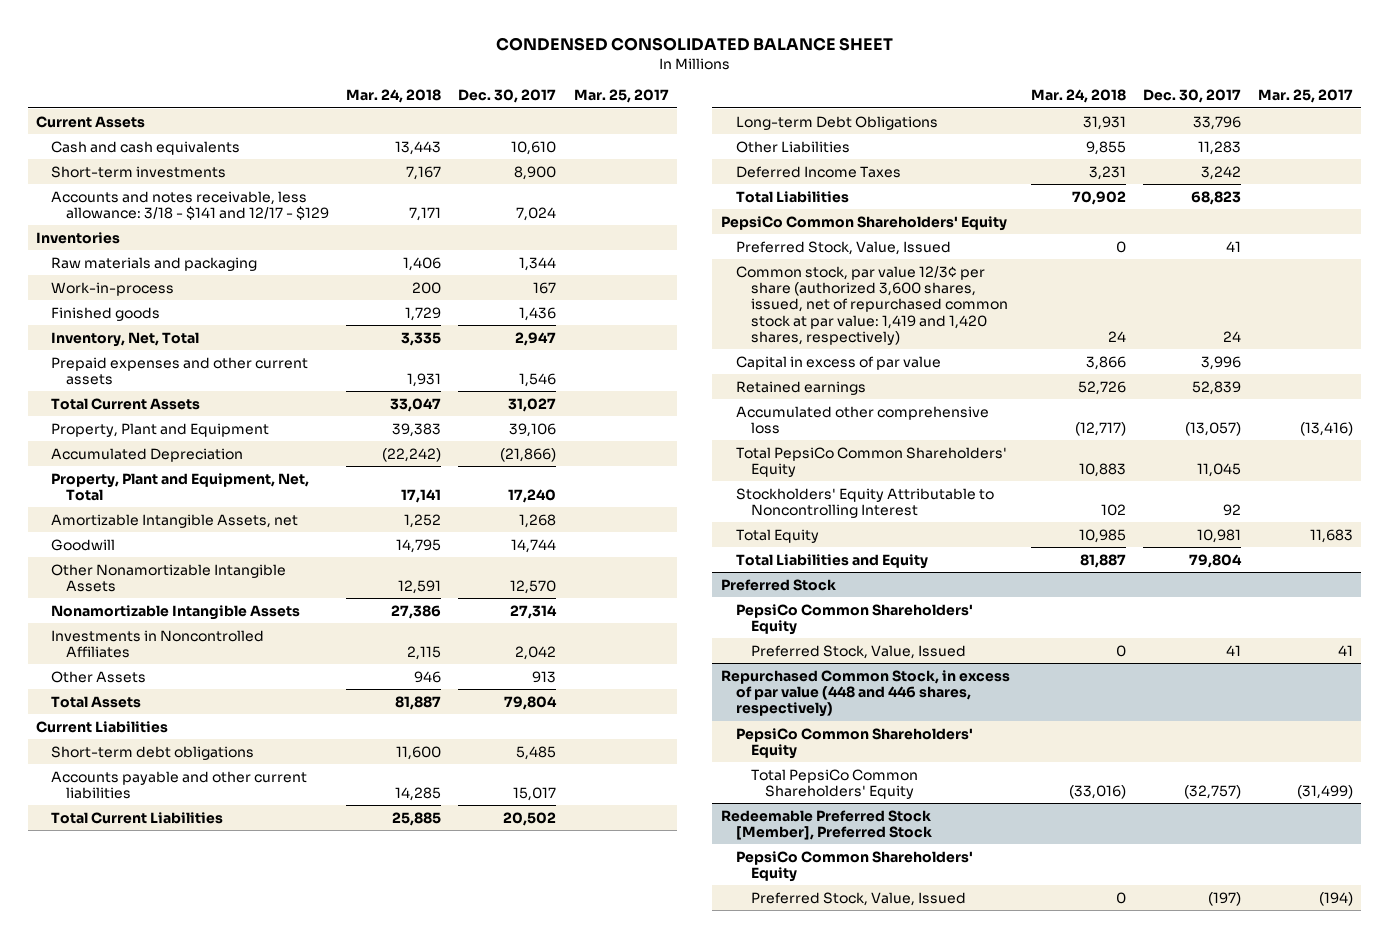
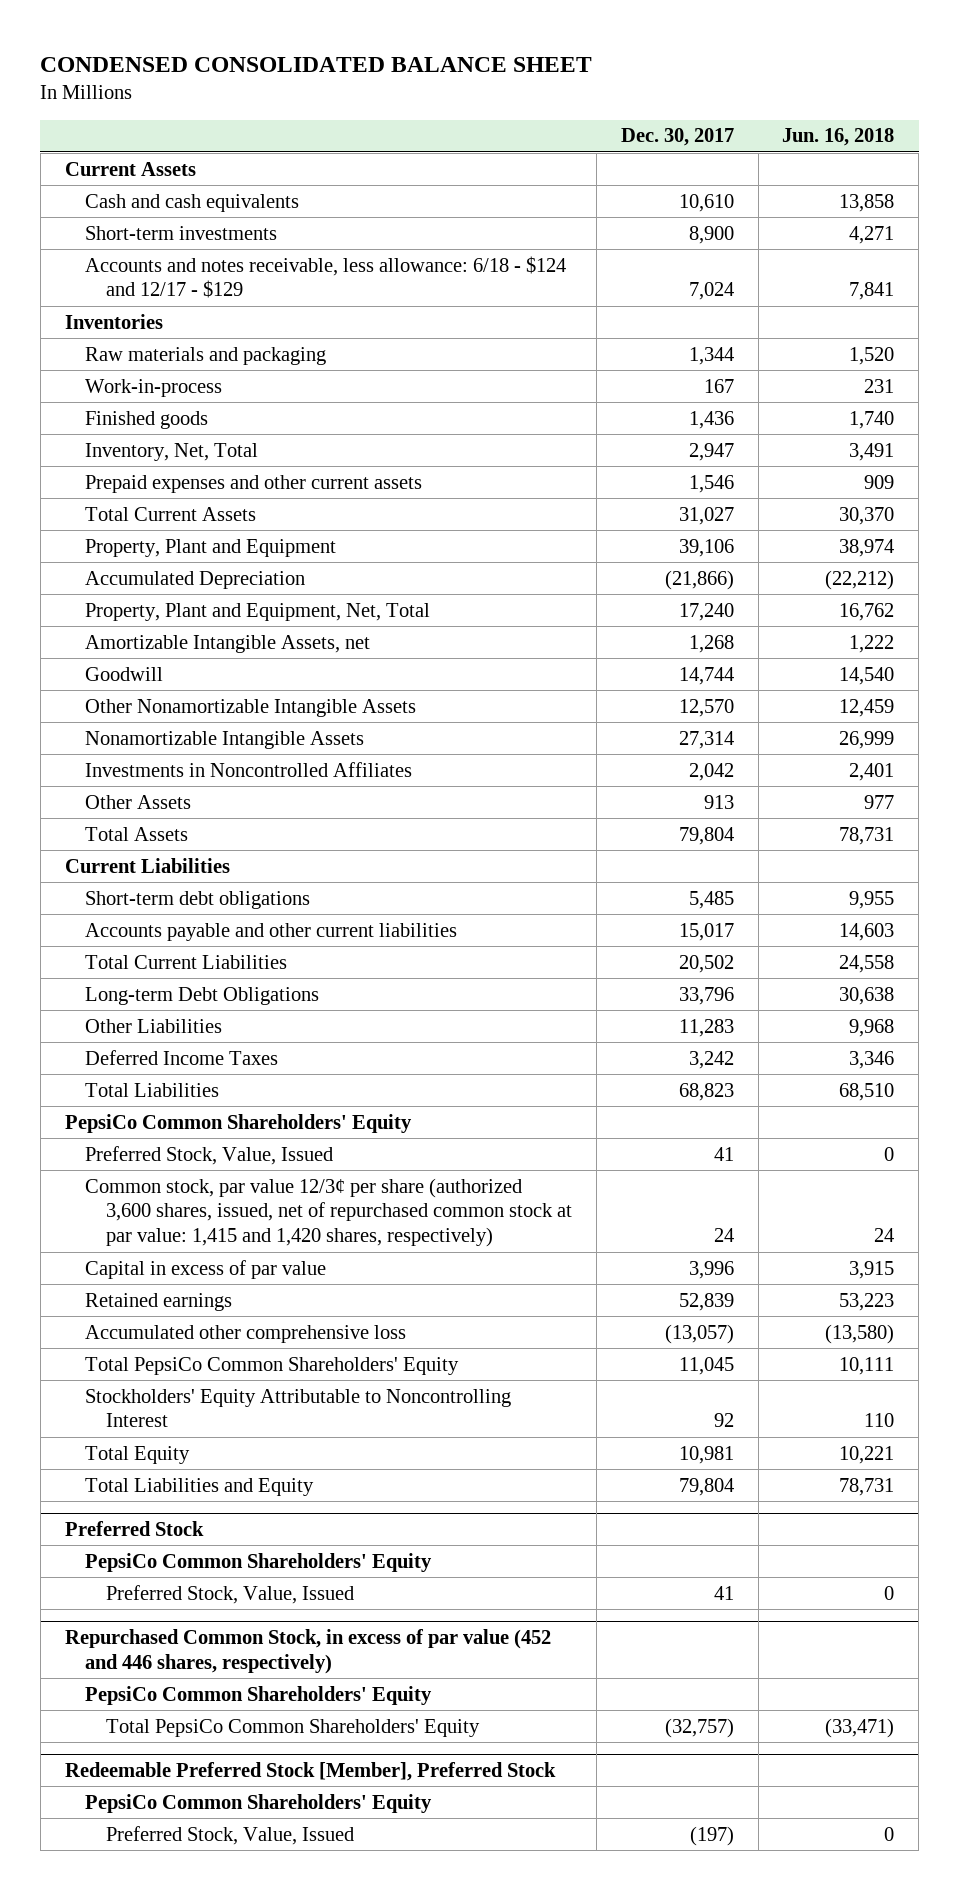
- | Mar. 24, 2018 | Dec. 30, 2017 | Mar. 25, 2017
+ | Dec. 30, 2017 | Jun. 16, 2018
- Accounts and notes receivable, less allowance: 3/18 - $141 and 12/17 - $129 | 7,171 | 7,024 |
+ Accounts and notes receivable, less allowance: 6/18 - $124 and 12/17 - $129 | 7,024 | 7,841
- Common stock, par value 12/3¢ per share (authorized 3,600 shares, issued, net of repurchased common stock at par value: 1,419 and 1,420 shares, respectively) | 24 | 24 |
+ Common stock, par value 12/3¢ per share (authorized 3,600 shares, issued, net of repurchased common stock at par value: 1,415 and 1,420 shares, respectively) | 24 | 24
- Repurchased Common Stock, in excess of par value (448 and 446 shares, respectively)
+ Repurchased Common Stock, in excess of par value (452 and 446 shares, respectively)

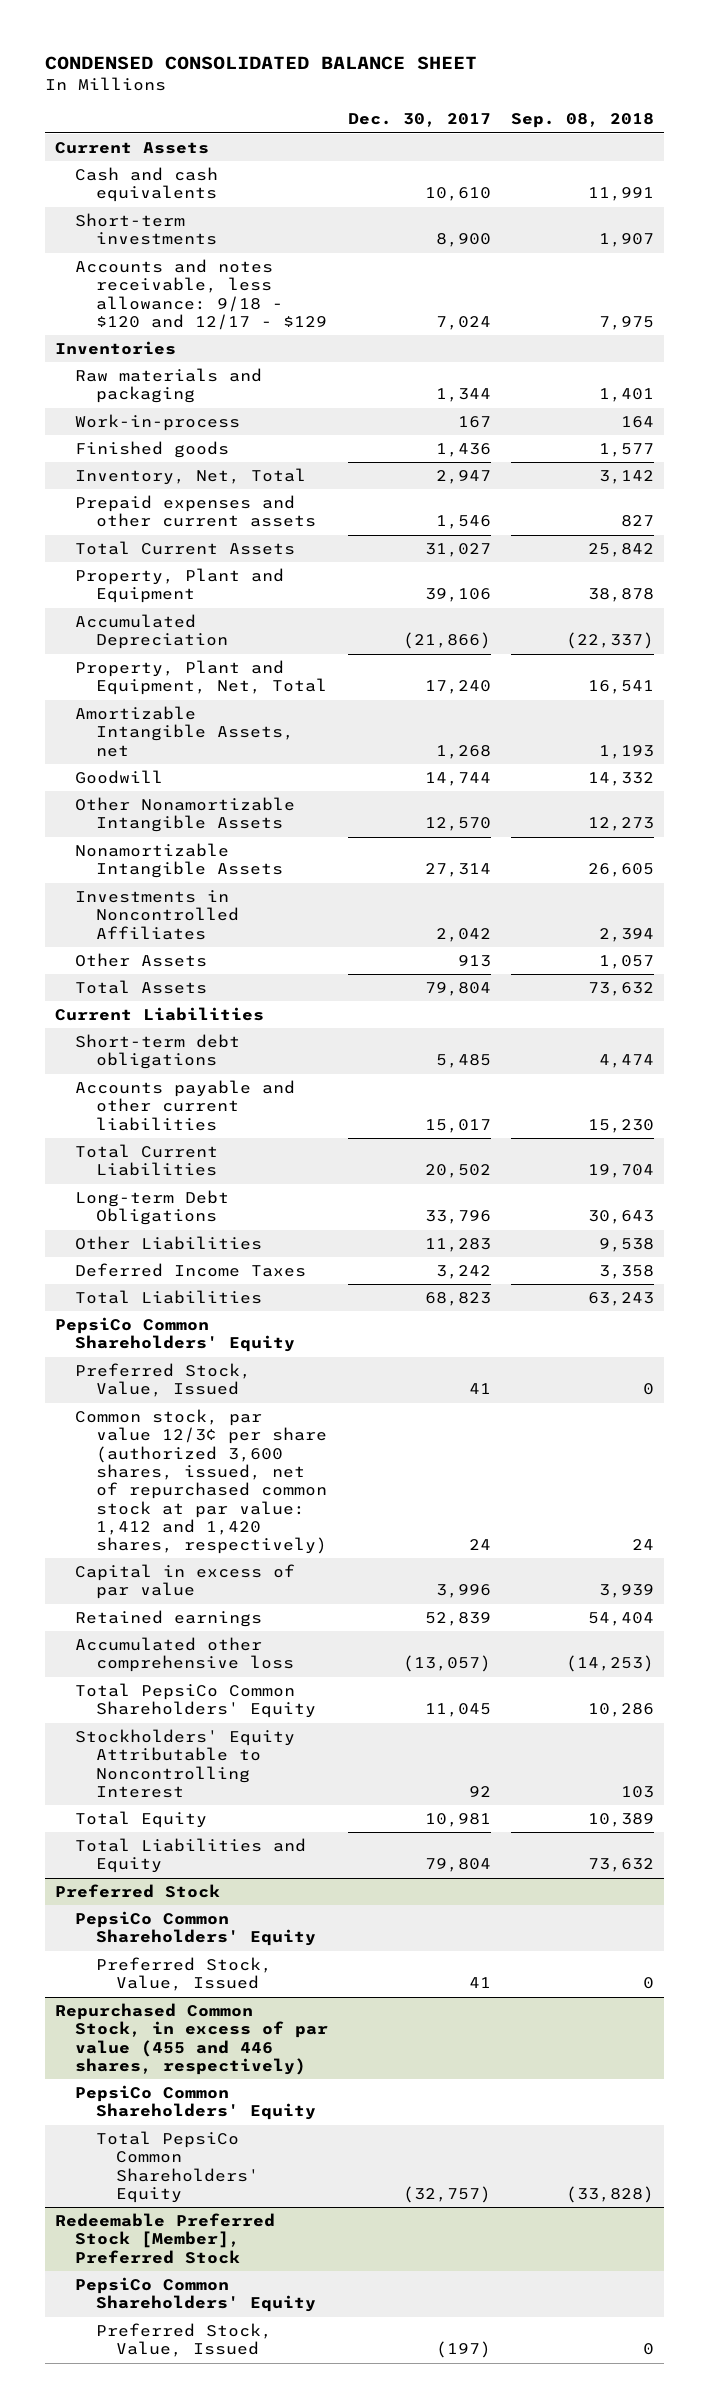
- | Dec. 30, 2017 | Jun. 16, 2018
+ | Dec. 30, 2017 | Sep. 08, 2018
- Accounts and notes receivable, less allowance: 6/18 - $124 and 12/17 - $129 | 7,024 | 7,841
+ Accounts and notes receivable, less allowance: 9/18 - $120 and 12/17 - $129 | 7,024 | 7,975
- Common stock, par value 12/3¢ per share (authorized 3,600 shares, issued, net of repurchased common stock at par value: 1,415 and 1,420 shares, respectively) | 24 | 24
+ Common stock, par value 12/3¢ per share (authorized 3,600 shares, issued, net of repurchased common stock at par value: 1,412 and 1,420 shares, respectively) | 24 | 24
- Repurchased Common Stock, in excess of par value (452 and 446 shares, respectively)
+ Repurchased Common Stock, in excess of par value (455 and 446 shares, respectively)

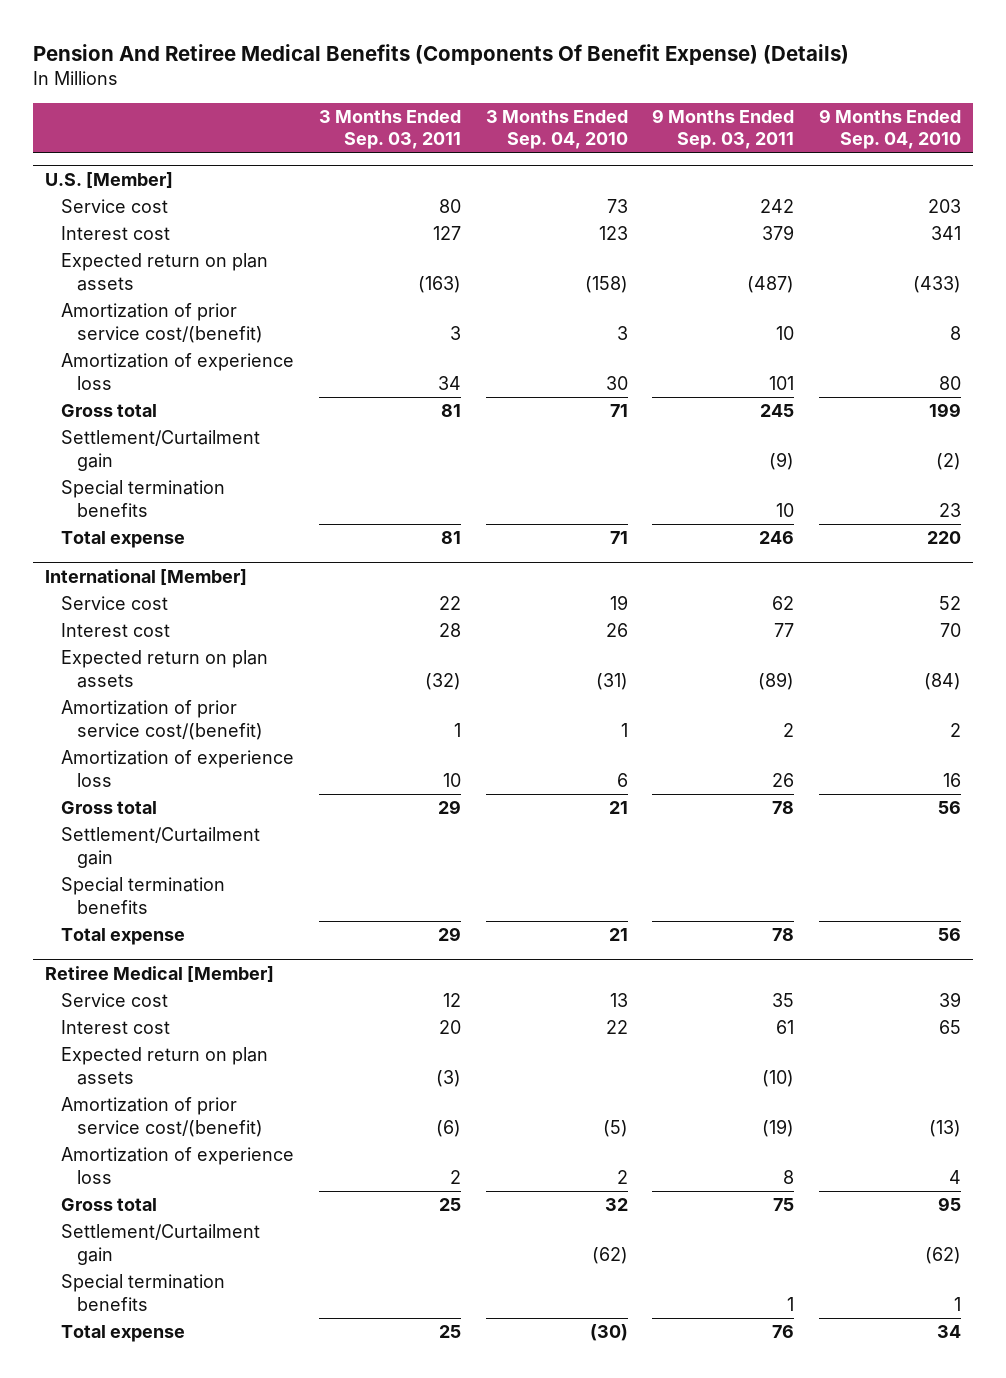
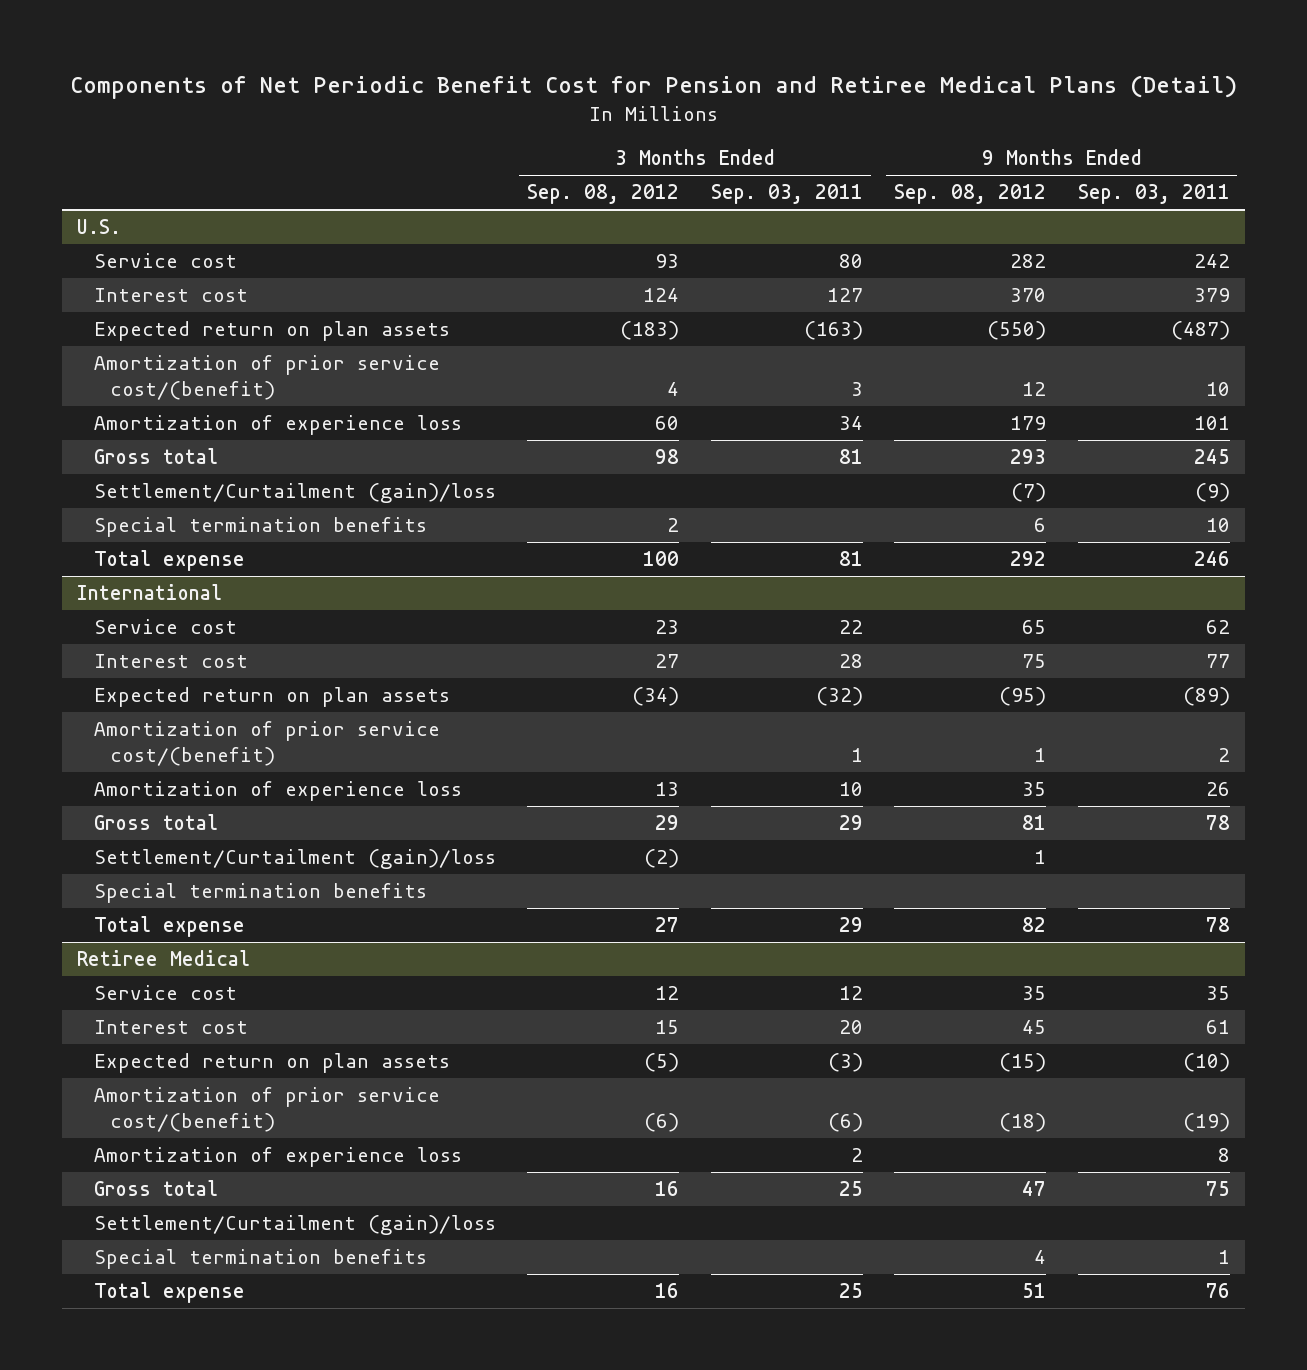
- Pension And Retiree Medical Benefits (Components Of Benefit Expense) (Details)
+ Components of Net Periodic Benefit Cost for Pension and Retiree Medical Plans (Detail)
- | 3 Months Ended Sep. 03, 2011 | 3 Months Ended Sep. 04, 2010 | 9 Months Ended Sep. 03, 2011 | 9 Months Ended Sep. 04, 2010
+ | 3 Months Ended Sep. 08, 2012 | 3 Months Ended Sep. 03, 2011 | 9 Months Ended Sep. 08, 2012 | 9 Months Ended Sep. 03, 2011
- U.S. [Member]
+ U.S.
- Settlement/Curtailment gain | | | (9) | (2)
+ Settlement/Curtailment (gain)/loss | | | (7) | (9)
- International [Member]
+ International
- Settlement/Curtailment gain
+ Settlement/Curtailment (gain)/loss | (2) | | 1 |
- Retiree Medical [Member]
+ Retiree Medical
- Settlement/Curtailment gain | | (62) | | (62)
+ Settlement/Curtailment (gain)/loss

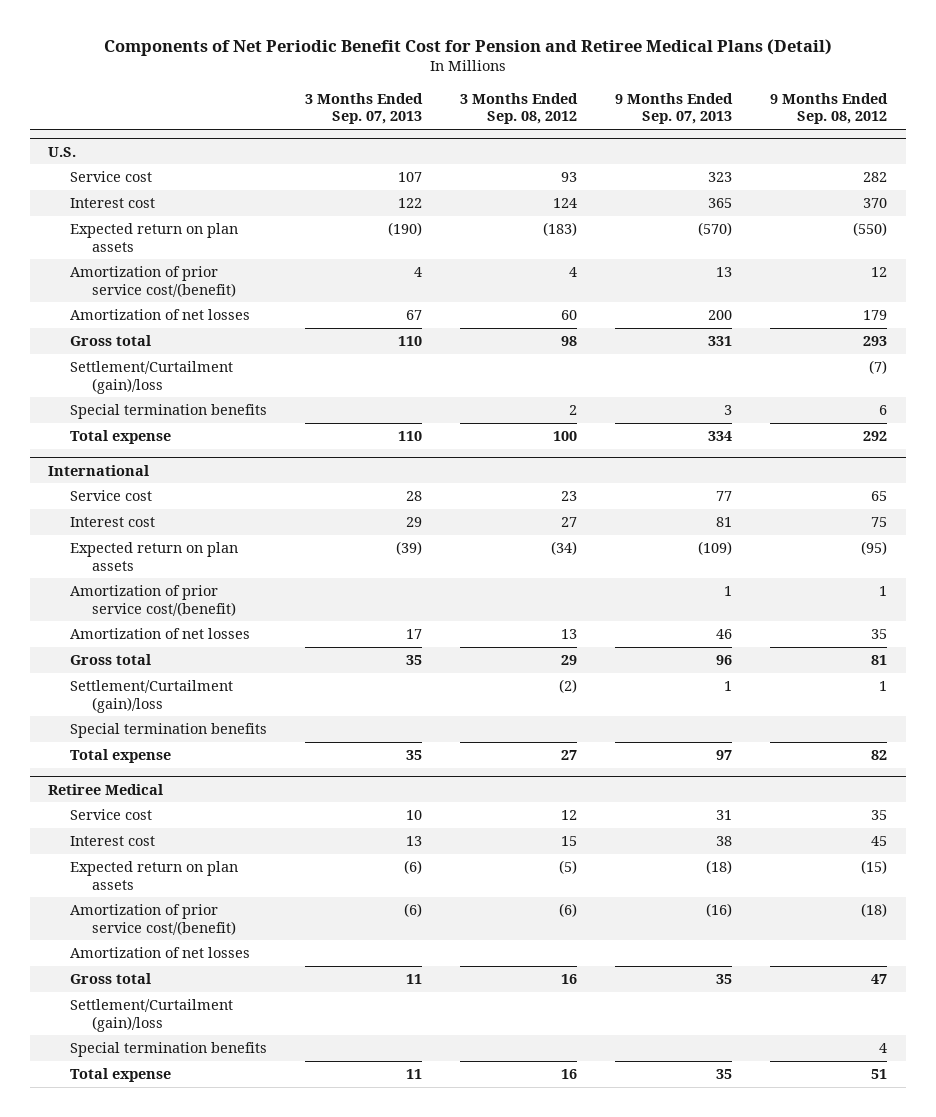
- | 3 Months Ended Sep. 08, 2012 | 3 Months Ended Sep. 03, 2011 | 9 Months Ended Sep. 08, 2012 | 9 Months Ended Sep. 03, 2011
+ | 3 Months Ended Sep. 07, 2013 | 3 Months Ended Sep. 08, 2012 | 9 Months Ended Sep. 07, 2013 | 9 Months Ended Sep. 08, 2012
@ U.S.
- Amortization of experience loss | 60 | 34 | 179 | 101
+ Amortization of net losses | 67 | 60 | 200 | 179
@ International
- Amortization of experience loss | 13 | 10 | 35 | 26
+ Amortization of net losses | 17 | 13 | 46 | 35
@ Retiree Medical
- Amortization of experience loss | | 2 | | 8
+ Amortization of net losses

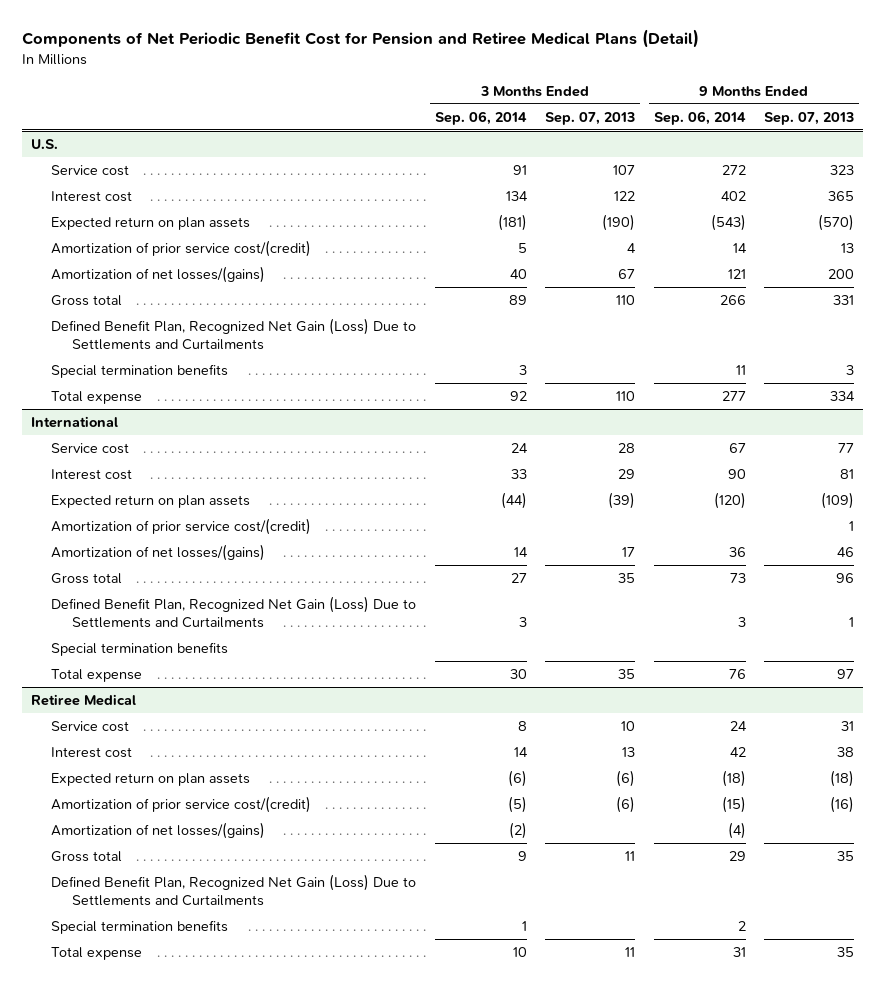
- | 3 Months Ended Sep. 07, 2013 | 3 Months Ended Sep. 08, 2012 | 9 Months Ended Sep. 07, 2013 | 9 Months Ended Sep. 08, 2012
+ | 3 Months Ended Sep. 06, 2014 | 3 Months Ended Sep. 07, 2013 | 9 Months Ended Sep. 06, 2014 | 9 Months Ended Sep. 07, 2013
@ U.S.
- Amortization of prior service cost/(benefit) | 4 | 4 | 13 | 12
- Amortization of net losses | 67 | 60 | 200 | 179
+ Amortization of prior service cost/(credit) | 5 | 4 | 14 | 13
+ Amortization of net losses/(gains) | 40 | 67 | 121 | 200
- Settlement/Curtailment (gain)/loss | | | | (7)
+ Defined Benefit Plan, Recognized Net Gain (Loss) Due to Settlements and Curtailments
@ International
- Amortization of prior service cost/(benefit) | | | 1 | 1
- Amortization of net losses | 17 | 13 | 46 | 35
+ Amortization of prior service cost/(credit) | | | | 1
+ Amortization of net losses/(gains) | 14 | 17 | 36 | 46
- Settlement/Curtailment (gain)/loss | | (2) | 1 | 1
+ Defined Benefit Plan, Recognized Net Gain (Loss) Due to Settlements and Curtailments | 3 | | 3 | 1
@ Retiree Medical
- Amortization of prior service cost/(benefit) | (6) | (6) | (16) | (18)
- Amortization of net losses
+ Amortization of prior service cost/(credit) | (5) | (6) | (15) | (16)
+ Amortization of net losses/(gains) | (2) | | (4) |
- Settlement/Curtailment (gain)/loss
+ Defined Benefit Plan, Recognized Net Gain (Loss) Due to Settlements and Curtailments

